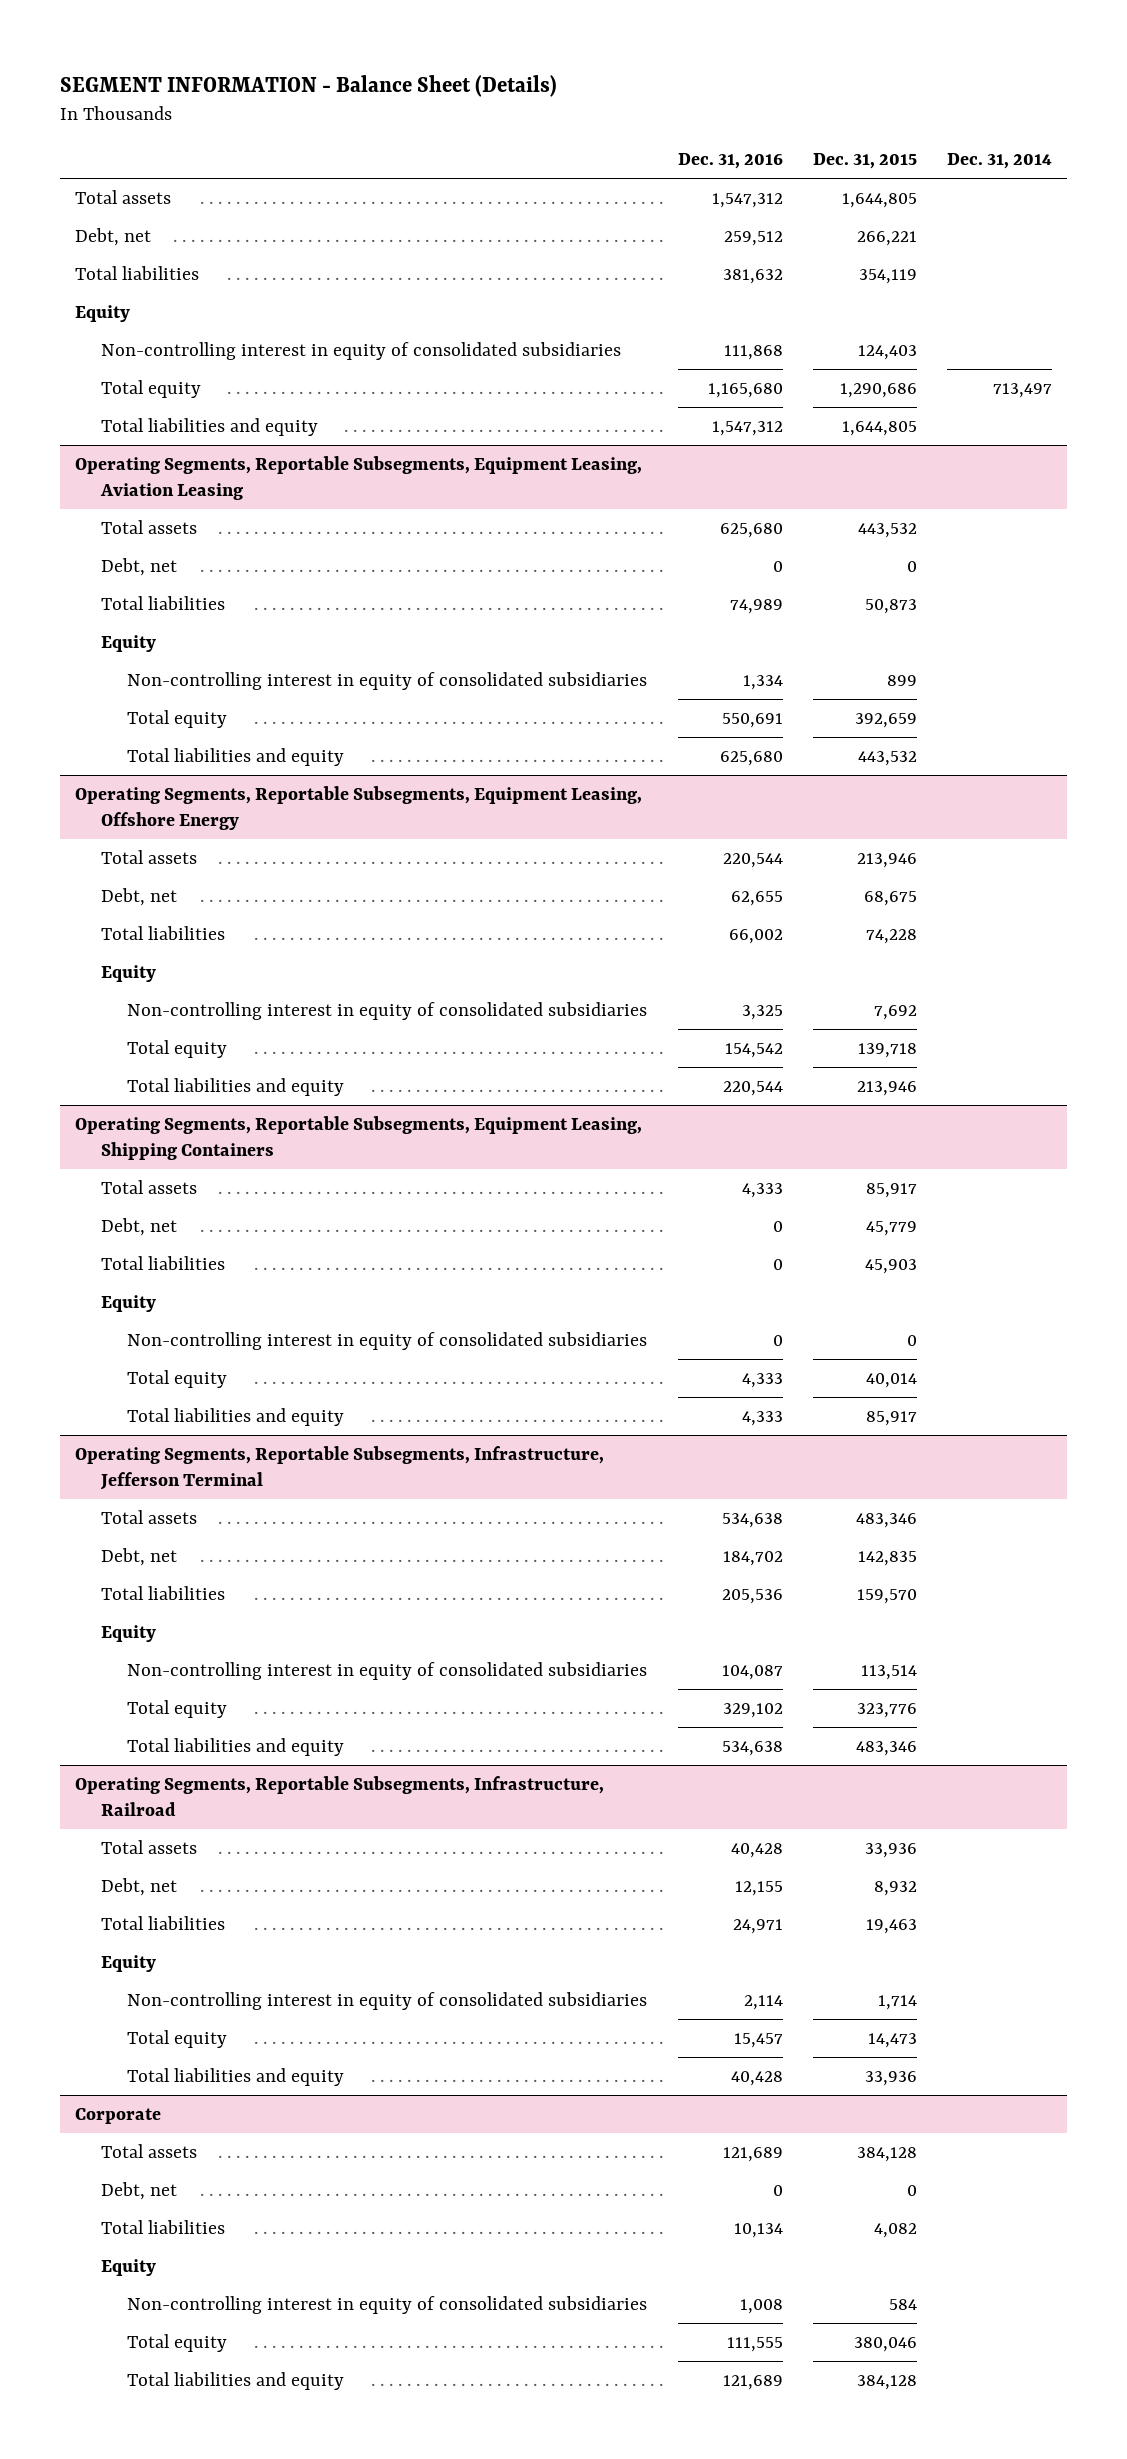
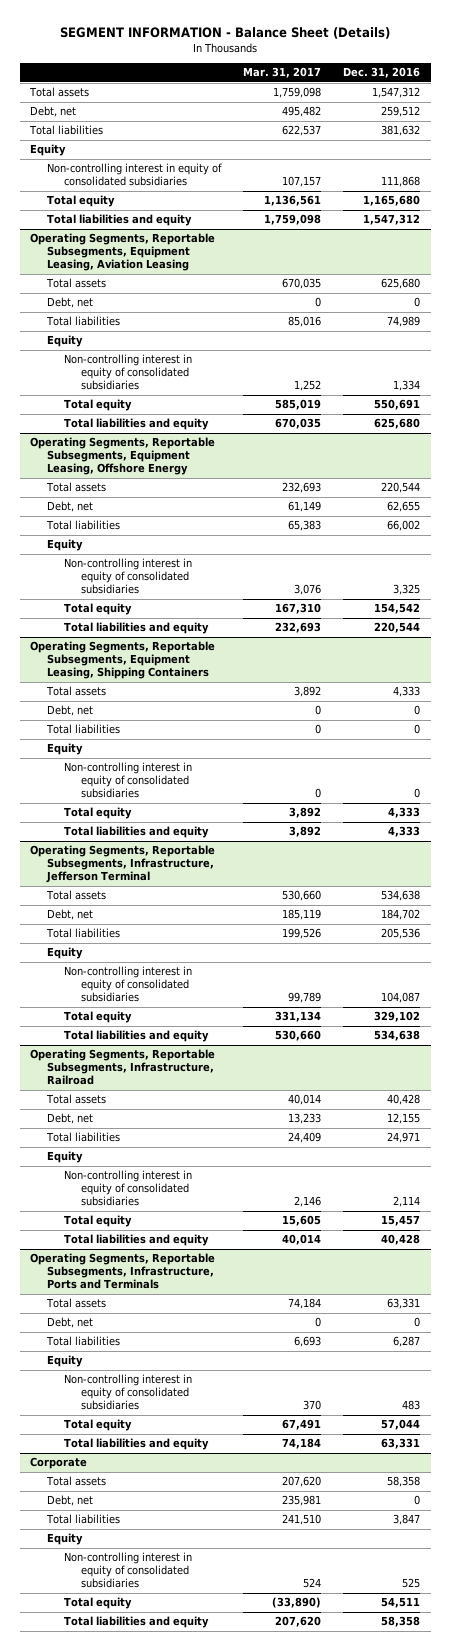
- | Dec. 31, 2016 | Dec. 31, 2015 | Dec. 31, 2014
+ | Mar. 31, 2017 | Dec. 31, 2016
+ Operating Segments, Reportable Subsegments, Infrastructure, Ports and Terminals
+ Total assets | 74,184 | 63,331
+ Debt, net | 0 | 0
+ Total liabilities | 6,693 | 6,287
+ Equity
+ Non-controlling interest in equity of consolidated subsidiaries | 370 | 483
+ Total equity | 67,491 | 57,044
+ Total liabilities and equity | 74,184 | 63,331
@ Corporate
- Total assets | 121,689 | 384,128 |
+ Total assets | 207,620 | 58,358
- Total liabilities | 10,134 | 4,082 |
+ Total liabilities | 241,510 | 3,847
- Non-controlling interest in equity of consolidated subsidiaries | 1,008 | 584 |
- Total equity | 111,555 | 380,046 |
- Total liabilities and equity | 121,689 | 384,128 |
+ Non-controlling interest in equity of consolidated subsidiaries | 524 | 525
+ Total equity | (33,890) | 54,511
+ Total liabilities and equity | 207,620 | 58,358

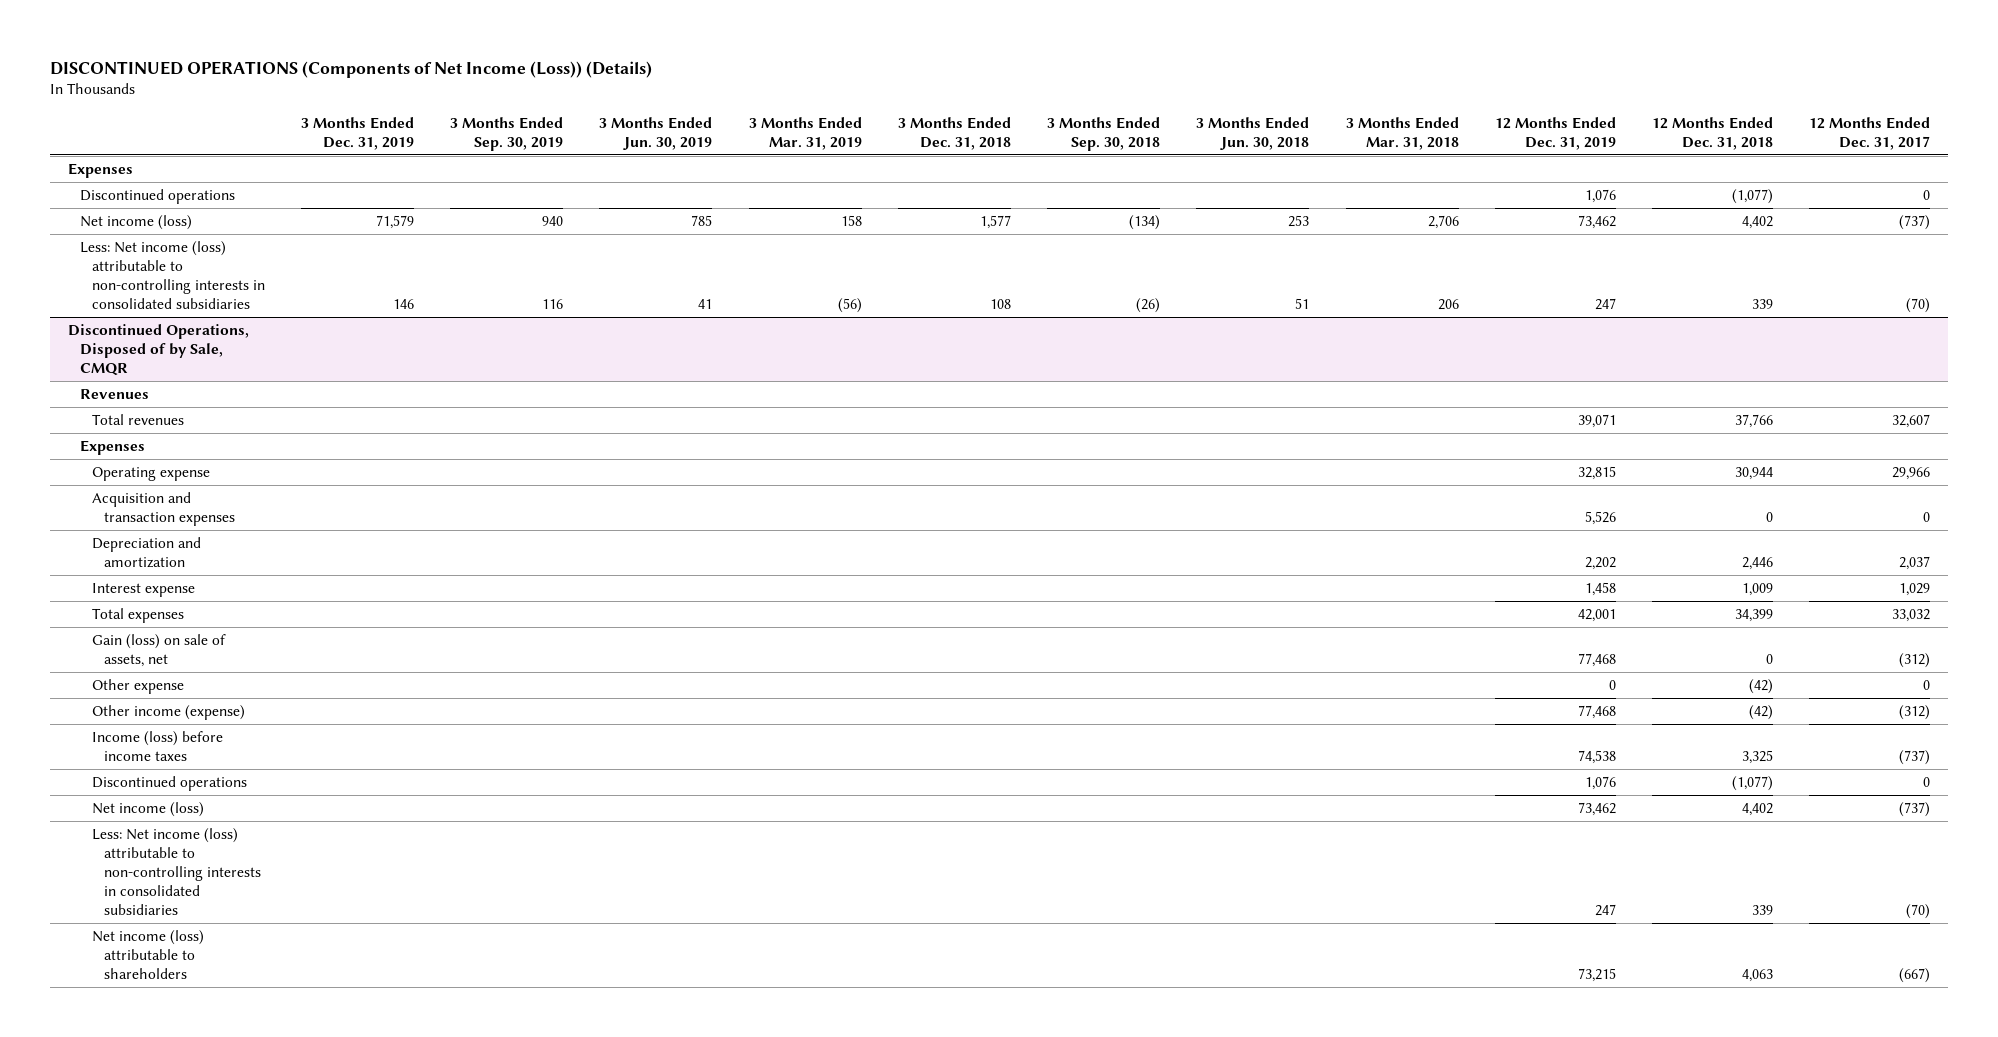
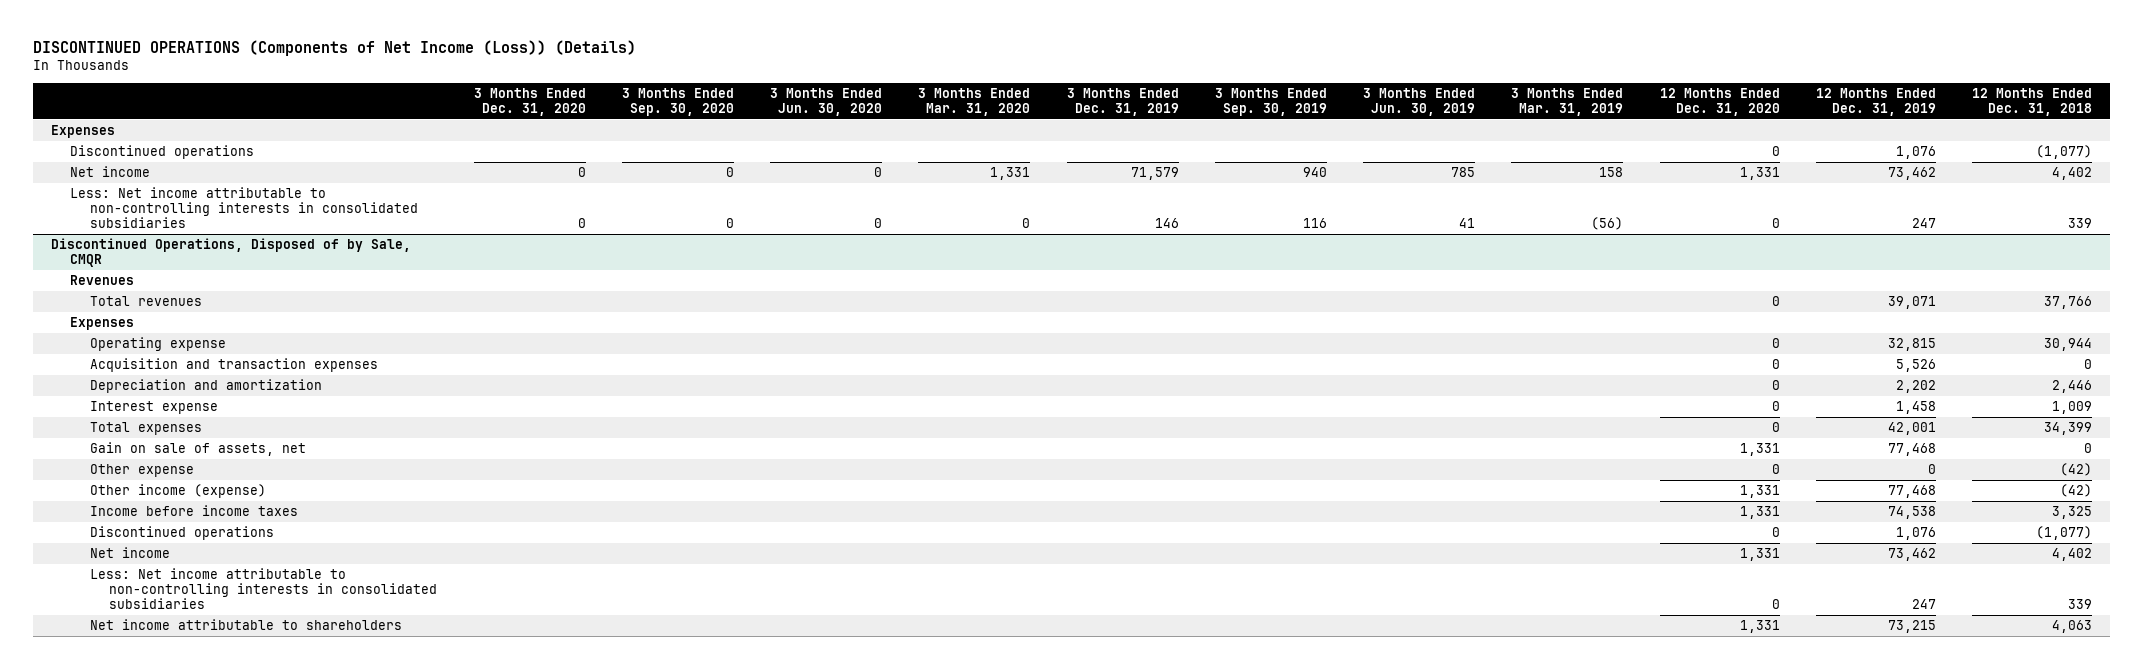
- | 3 Months Ended Dec. 31, 2019 | 3 Months Ended Sep. 30, 2019 | 3 Months Ended Jun. 30, 2019 | 3 Months Ended Mar. 31, 2019 | 3 Months Ended Dec. 31, 2018 | 3 Months Ended Sep. 30, 2018 | 3 Months Ended Jun. 30, 2018 | 3 Months Ended Mar. 31, 2018 | 12 Months Ended Dec. 31, 2019 | 12 Months Ended Dec. 31, 2018 | 12 Months Ended Dec. 31, 2017
+ | 3 Months Ended Dec. 31, 2020 | 3 Months Ended Sep. 30, 2020 | 3 Months Ended Jun. 30, 2020 | 3 Months Ended Mar. 31, 2020 | 3 Months Ended Dec. 31, 2019 | 3 Months Ended Sep. 30, 2019 | 3 Months Ended Jun. 30, 2019 | 3 Months Ended Mar. 31, 2019 | 12 Months Ended Dec. 31, 2020 | 12 Months Ended Dec. 31, 2019 | 12 Months Ended Dec. 31, 2018
- Net income (loss) | 71,579 | 940 | 785 | 158 | 1,577 | (134) | 253 | 2,706 | 73,462 | 4,402 | (737)
- Less: Net income (loss) attributable to non-controlling interests in consolidated subsidiaries | 146 | 116 | 41 | (56) | 108 | (26) | 51 | 206 | 247 | 339 | (70)
+ Net income | 0 | 0 | 0 | 1,331 | 71,579 | 940 | 785 | 158 | 1,331 | 73,462 | 4,402
+ Less: Net income attributable to non-controlling interests in consolidated subsidiaries | 0 | 0 | 0 | 0 | 146 | 116 | 41 | (56) | 0 | 247 | 339
@ Discontinued Operations, Disposed of by Sale, CMQR
- Gain (loss) on sale of assets, net | | | | | | | | | 77,468 | 0 | (312)
+ Gain on sale of assets, net | | | | | | | | | 1,331 | 77,468 | 0
- Income (loss) before income taxes | | | | | | | | | 74,538 | 3,325 | (737)
+ Income before income taxes | | | | | | | | | 1,331 | 74,538 | 3,325
- Net income (loss) | | | | | | | | | 73,462 | 4,402 | (737)
- Less: Net income (loss) attributable to non-controlling interests in consolidated subsidiaries | | | | | | | | | 247 | 339 | (70)
- Net income (loss) attributable to shareholders | | | | | | | | | 73,215 | 4,063 | (667)
+ Net income | | | | | | | | | 1,331 | 73,462 | 4,402
+ Less: Net income attributable to non-controlling interests in consolidated subsidiaries | | | | | | | | | 0 | 247 | 339
+ Net income attributable to shareholders | | | | | | | | | 1,331 | 73,215 | 4,063

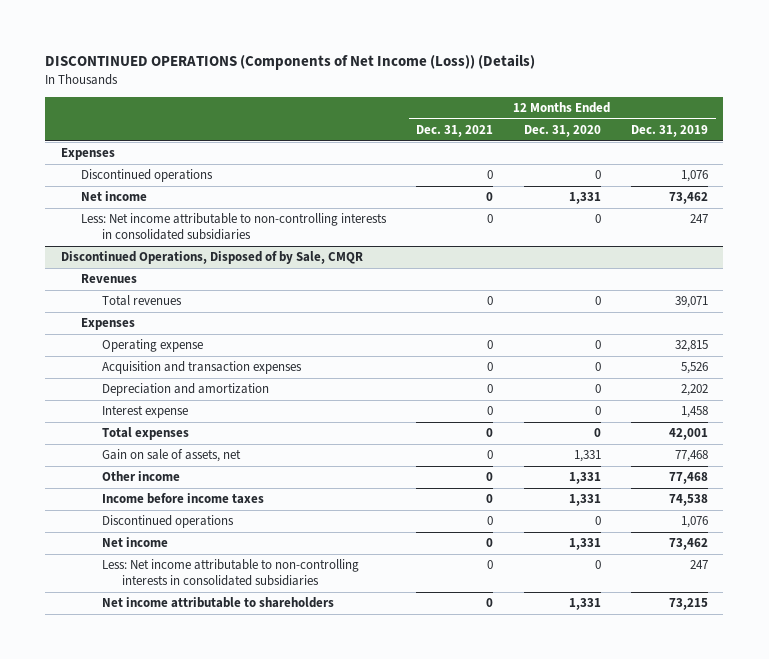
- | 3 Months Ended Dec. 31, 2020 | 3 Months Ended Sep. 30, 2020 | 3 Months Ended Jun. 30, 2020 | 3 Months Ended Mar. 31, 2020 | 3 Months Ended Dec. 31, 2019 | 3 Months Ended Sep. 30, 2019 | 3 Months Ended Jun. 30, 2019 | 3 Months Ended Mar. 31, 2019 | 12 Months Ended Dec. 31, 2020 | 12 Months Ended Dec. 31, 2019 | 12 Months Ended Dec. 31, 2018
+ | 12 Months Ended Dec. 31, 2021 | 12 Months Ended Dec. 31, 2020 | 12 Months Ended Dec. 31, 2019
@ Discontinued Operations, Disposed of by Sale, CMQR
- Other expense | | | | | | | | | 0 | 0 | (42)
- Other income (expense) | | | | | | | | | 1,331 | 77,468 | (42)
+ Other income | 0 | 1,331 | 77,468

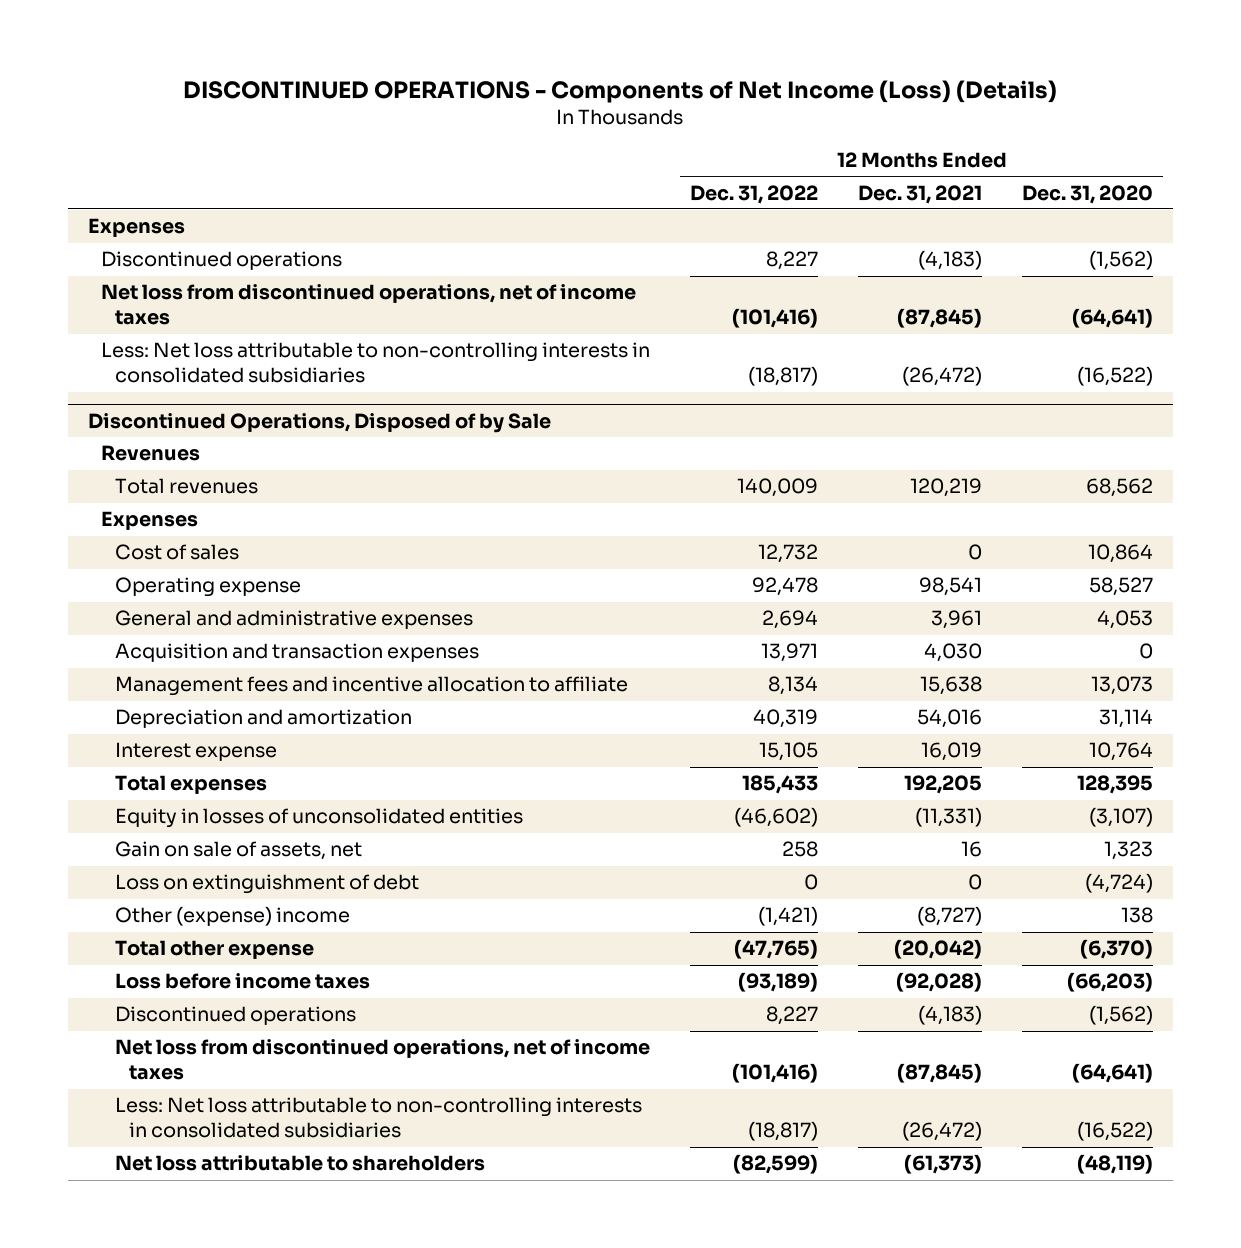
- DISCONTINUED OPERATIONS (Components of Net Income (Loss)) (Details)
+ DISCONTINUED OPERATIONS - Components of Net Income (Loss) (Details)
- | 12 Months Ended Dec. 31, 2021 | 12 Months Ended Dec. 31, 2020 | 12 Months Ended Dec. 31, 2019
+ | 12 Months Ended Dec. 31, 2022 | 12 Months Ended Dec. 31, 2021 | 12 Months Ended Dec. 31, 2020
- Discontinued operations | 0 | 0 | 1,076
- Net income | 0 | 1,331 | 73,462
- Less: Net income attributable to non-controlling interests in consolidated subsidiaries | 0 | 0 | 247
- Discontinued Operations, Disposed of by Sale, CMQR
+ Discontinued operations | 8,227 | (4,183) | (1,562)
+ Net loss from discontinued operations, net of income taxes | (101,416) | (87,845) | (64,641)
+ Less: Net loss attributable to non-controlling interests in consolidated subsidiaries | (18,817) | (26,472) | (16,522)
+ Discontinued Operations, Disposed of by Sale
- Total revenues | 0 | 0 | 39,071
+ Total revenues | 140,009 | 120,219 | 68,562
- Operating expense | 0 | 0 | 32,815
- Acquisition and transaction expenses | 0 | 0 | 5,526
- Depreciation and amortization | 0 | 0 | 2,202
- Interest expense | 0 | 0 | 1,458
- Total expenses | 0 | 0 | 42,001
- Gain on sale of assets, net | 0 | 1,331 | 77,468
- Other income | 0 | 1,331 | 77,468
- Income before income taxes | 0 | 1,331 | 74,538
- Discontinued operations | 0 | 0 | 1,076
- Net income | 0 | 1,331 | 73,462
- Less: Net income attributable to non-controlling interests in consolidated subsidiaries | 0 | 0 | 247
- Net income attributable to shareholders | 0 | 1,331 | 73,215
+ Cost of sales | 12,732 | 0 | 10,864
+ Operating expense | 92,478 | 98,541 | 58,527
+ General and administrative expenses | 2,694 | 3,961 | 4,053
+ Acquisition and transaction expenses | 13,971 | 4,030 | 0
+ Management fees and incentive allocation to affiliate | 8,134 | 15,638 | 13,073
+ Depreciation and amortization | 40,319 | 54,016 | 31,114
+ Interest expense | 15,105 | 16,019 | 10,764
+ Total expenses | 185,433 | 192,205 | 128,395
+ Equity in losses of unconsolidated entities | (46,602) | (11,331) | (3,107)
+ Gain on sale of assets, net | 258 | 16 | 1,323
+ Loss on extinguishment of debt | 0 | 0 | (4,724)
+ Other (expense) income | (1,421) | (8,727) | 138
+ Total other expense | (47,765) | (20,042) | (6,370)
+ Loss before income taxes | (93,189) | (92,028) | (66,203)
+ Discontinued operations | 8,227 | (4,183) | (1,562)
+ Net loss from discontinued operations, net of income taxes | (101,416) | (87,845) | (64,641)
+ Less: Net loss attributable to non-controlling interests in consolidated subsidiaries | (18,817) | (26,472) | (16,522)
+ Net loss attributable to shareholders | (82,599) | (61,373) | (48,119)

